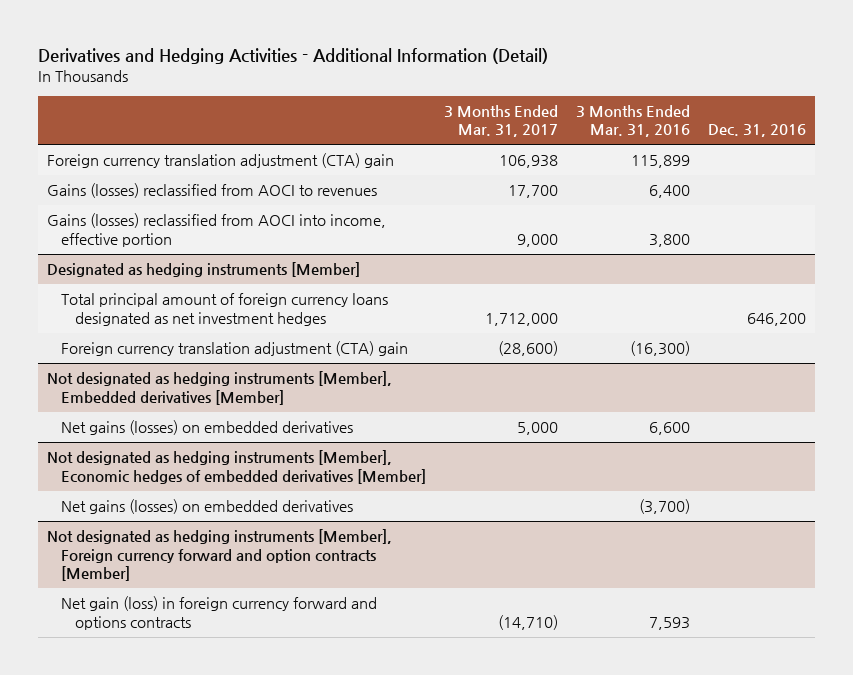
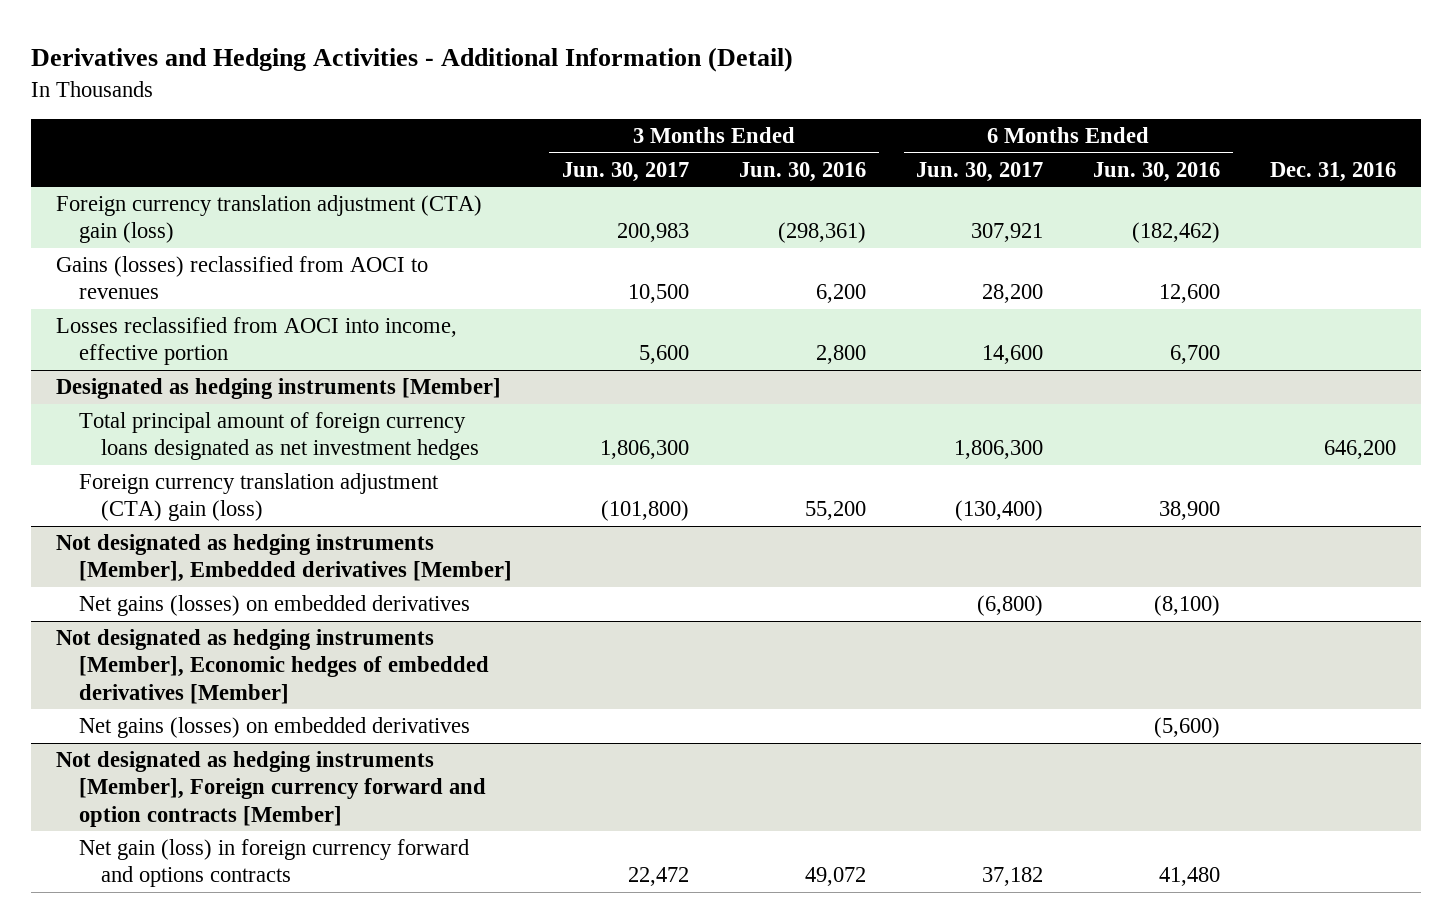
- | 3 Months Ended Mar. 31, 2017 | 3 Months Ended Mar. 31, 2016 | Dec. 31, 2016
+ | 3 Months Ended Jun. 30, 2017 | 3 Months Ended Jun. 30, 2016 | 6 Months Ended Jun. 30, 2017 | 6 Months Ended Jun. 30, 2016 | Dec. 31, 2016
- Foreign currency translation adjustment (CTA) gain | 106,938 | 115,899 |
+ Foreign currency translation adjustment (CTA) gain (loss) | 200,983 | (298,361) | 307,921 | (182,462) |
- Gains (losses) reclassified from AOCI into income, effective portion | 9,000 | 3,800 |
+ Losses reclassified from AOCI into income, effective portion | 5,600 | 2,800 | 14,600 | 6,700 |
@ Designated as hedging instruments [Member]
- Foreign currency translation adjustment (CTA) gain | (28,600) | (16,300) |
+ Foreign currency translation adjustment (CTA) gain (loss) | (101,800) | 55,200 | (130,400) | 38,900 |

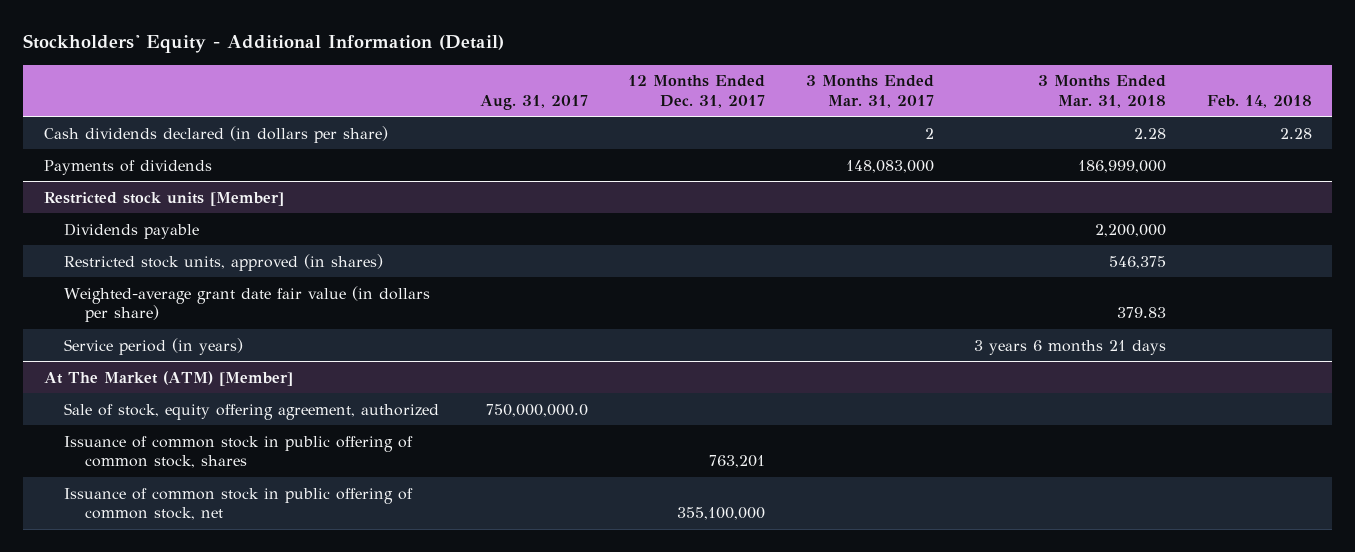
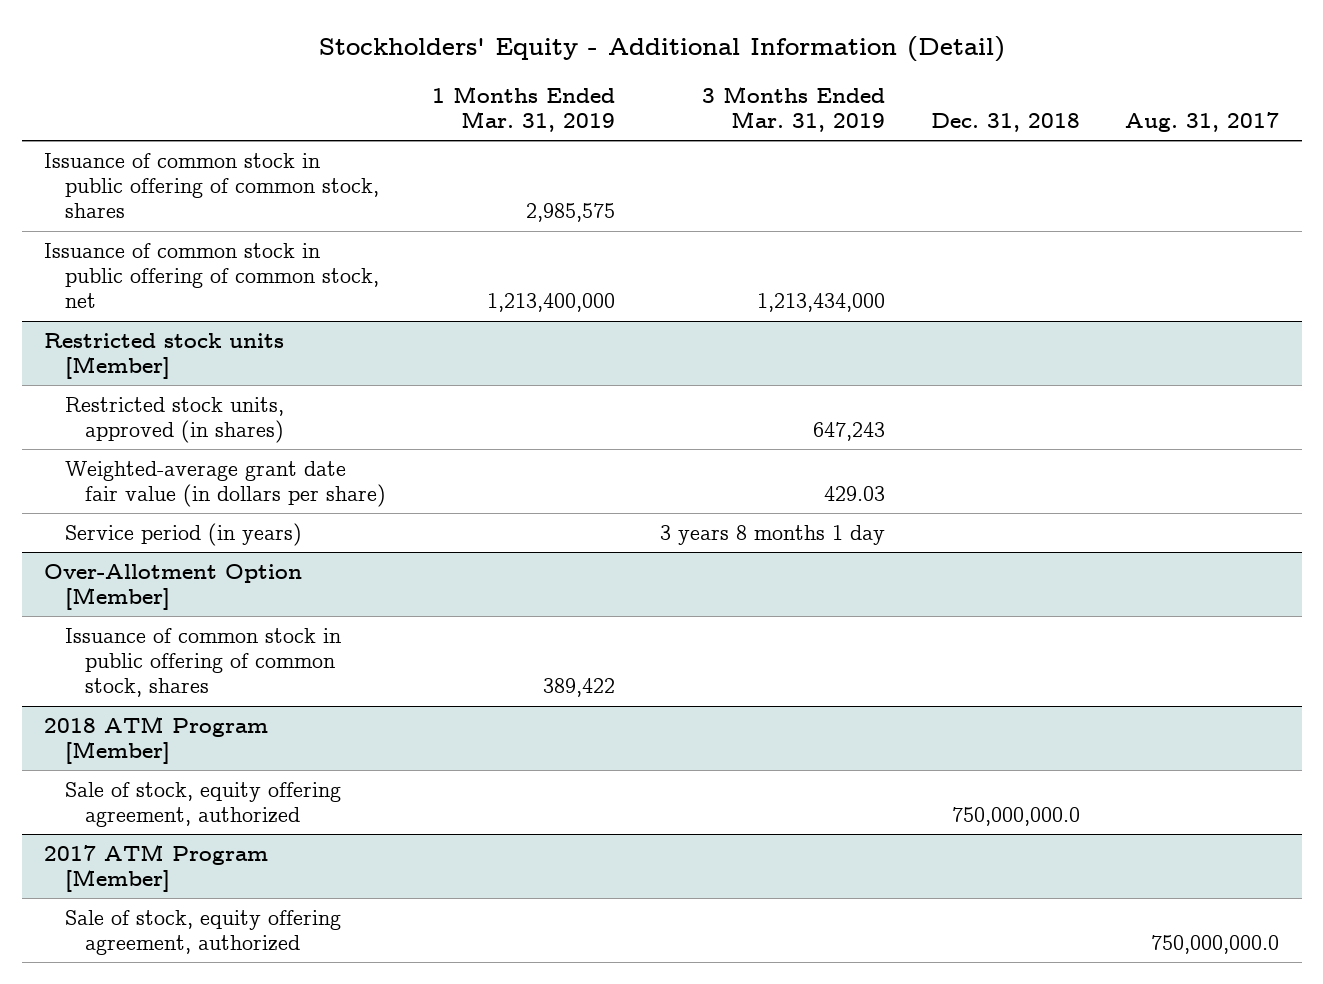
- | Aug. 31, 2017 | 12 Months Ended Dec. 31, 2017 | 3 Months Ended Mar. 31, 2017 | 3 Months Ended Mar. 31, 2018 | Feb. 14, 2018
+ | 1 Months Ended Mar. 31, 2019 | 3 Months Ended Mar. 31, 2019 | Dec. 31, 2018 | Aug. 31, 2017
- Cash dividends declared (in dollars per share) | | | 2 | 2.28 | 2.28
- Payments of dividends | | | 148,083,000 | 186,999,000 |
+ Issuance of common stock in public offering of common stock, shares | 2,985,575 | | |
+ Issuance of common stock in public offering of common stock, net | 1,213,400,000 | 1,213,434,000 | |
@ Restricted stock units [Member]
- Dividends payable | | | | 2,200,000 |
- At The Market (ATM) [Member]
+ Over-Allotment Option [Member]
+ Issuance of common stock in public offering of common stock, shares | 389,422 | | |
+ 2018 ATM Program [Member]
+ Sale of stock, equity offering agreement, authorized | | | 750,000,000.0 |
+ 2017 ATM Program [Member]
- Issuance of common stock in public offering of common stock, shares | | 763,201 | | |
- Issuance of common stock in public offering of common stock, net | | 355,100,000 | | |

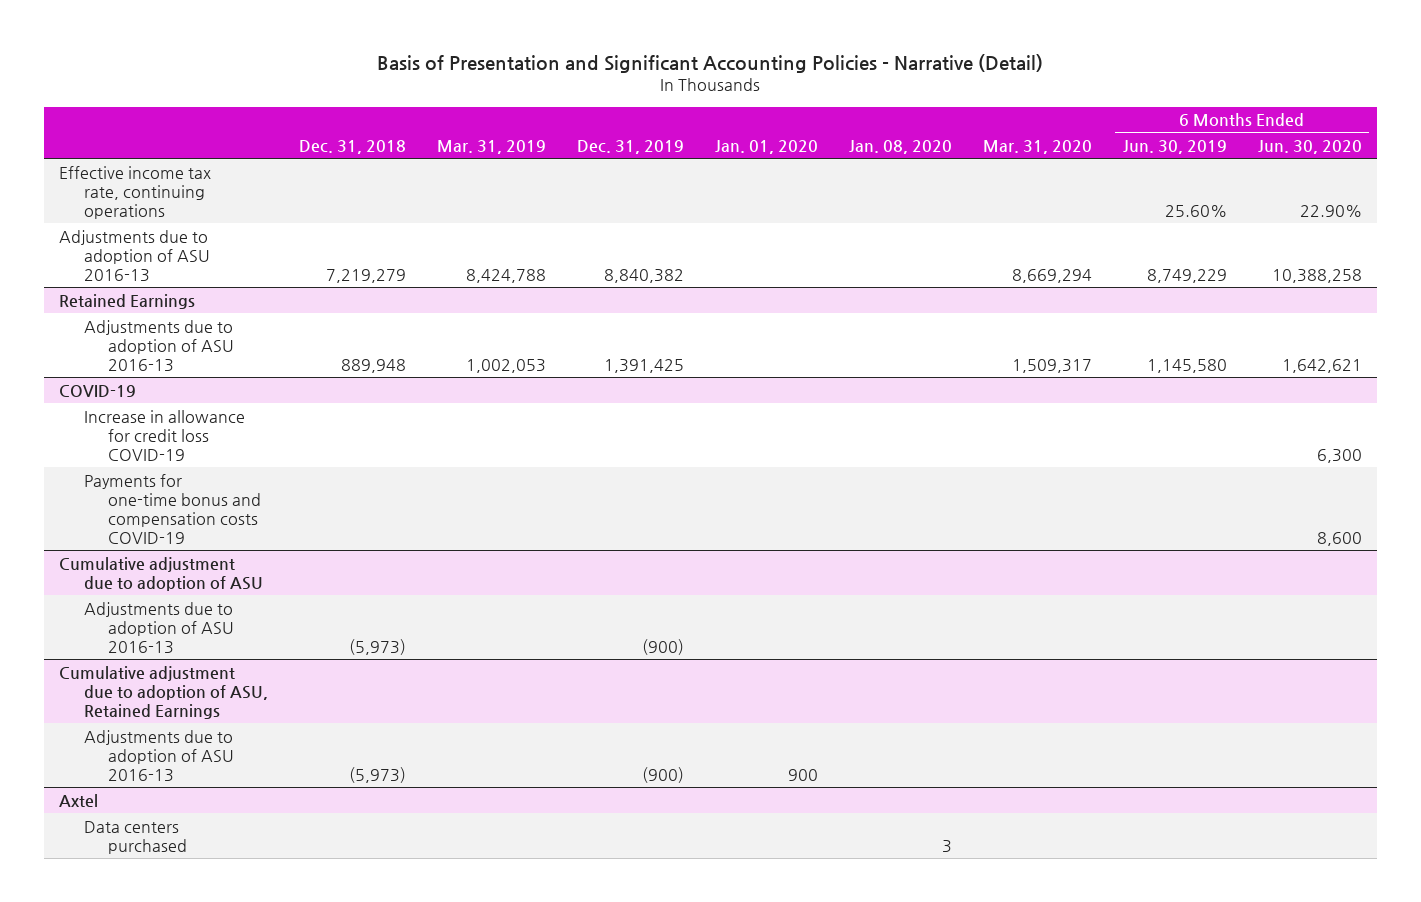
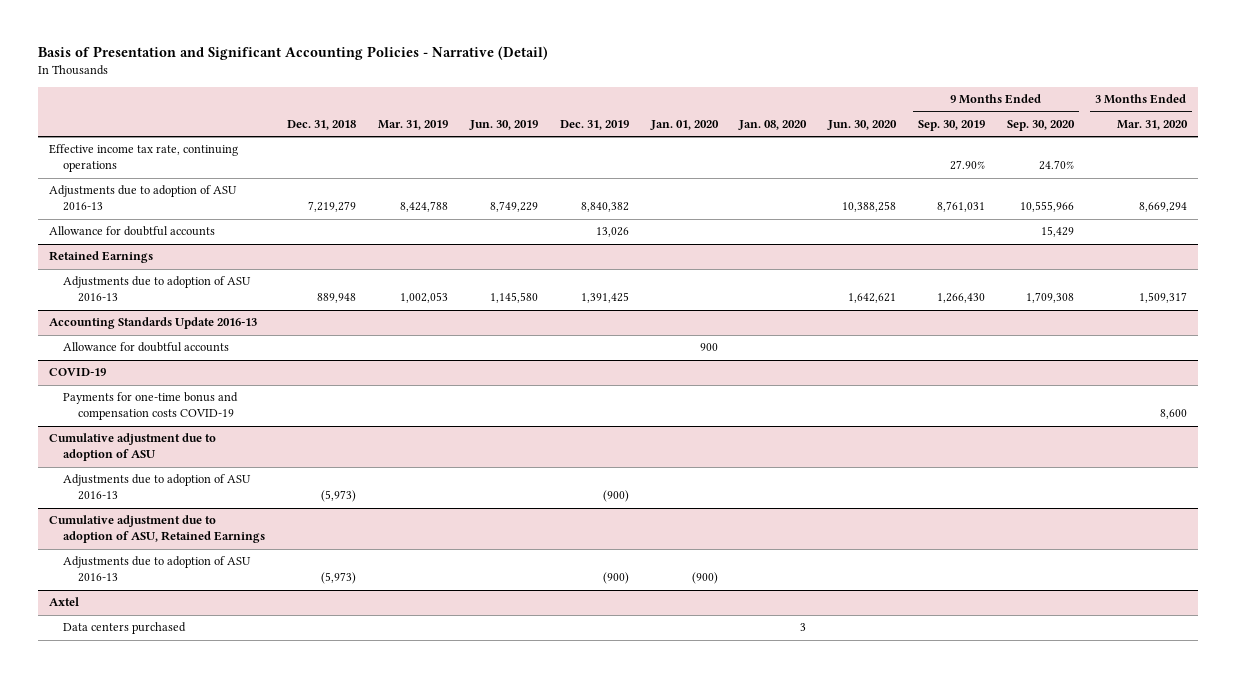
- | Dec. 31, 2018 | Mar. 31, 2019 | Dec. 31, 2019 | Jan. 01, 2020 | Jan. 08, 2020 | Mar. 31, 2020 | 6 Months Ended Jun. 30, 2019 | 6 Months Ended Jun. 30, 2020
+ | Dec. 31, 2018 | Mar. 31, 2019 | Jun. 30, 2019 | Dec. 31, 2019 | Jan. 01, 2020 | Jan. 08, 2020 | Jun. 30, 2020 | 9 Months Ended Sep. 30, 2019 | 9 Months Ended Sep. 30, 2020 | 3 Months Ended Mar. 31, 2020
+ Allowance for doubtful accounts | | | | 13,026 | | | | | 15,429 |
+ Accounting Standards Update 2016-13
+ Allowance for doubtful accounts | | | | | 900 | | | | |
@ COVID-19
- Increase in allowance for credit loss COVID-19 | | | | | | | | 6,300
@ Cumulative adjustment due to adoption of ASU, Retained Earnings
- Adjustments due to adoption of ASU 2016-13 | (5,973) | | (900) | 900 | | | |
+ Adjustments due to adoption of ASU 2016-13 | (5,973) | | | (900) | (900) | | | | |

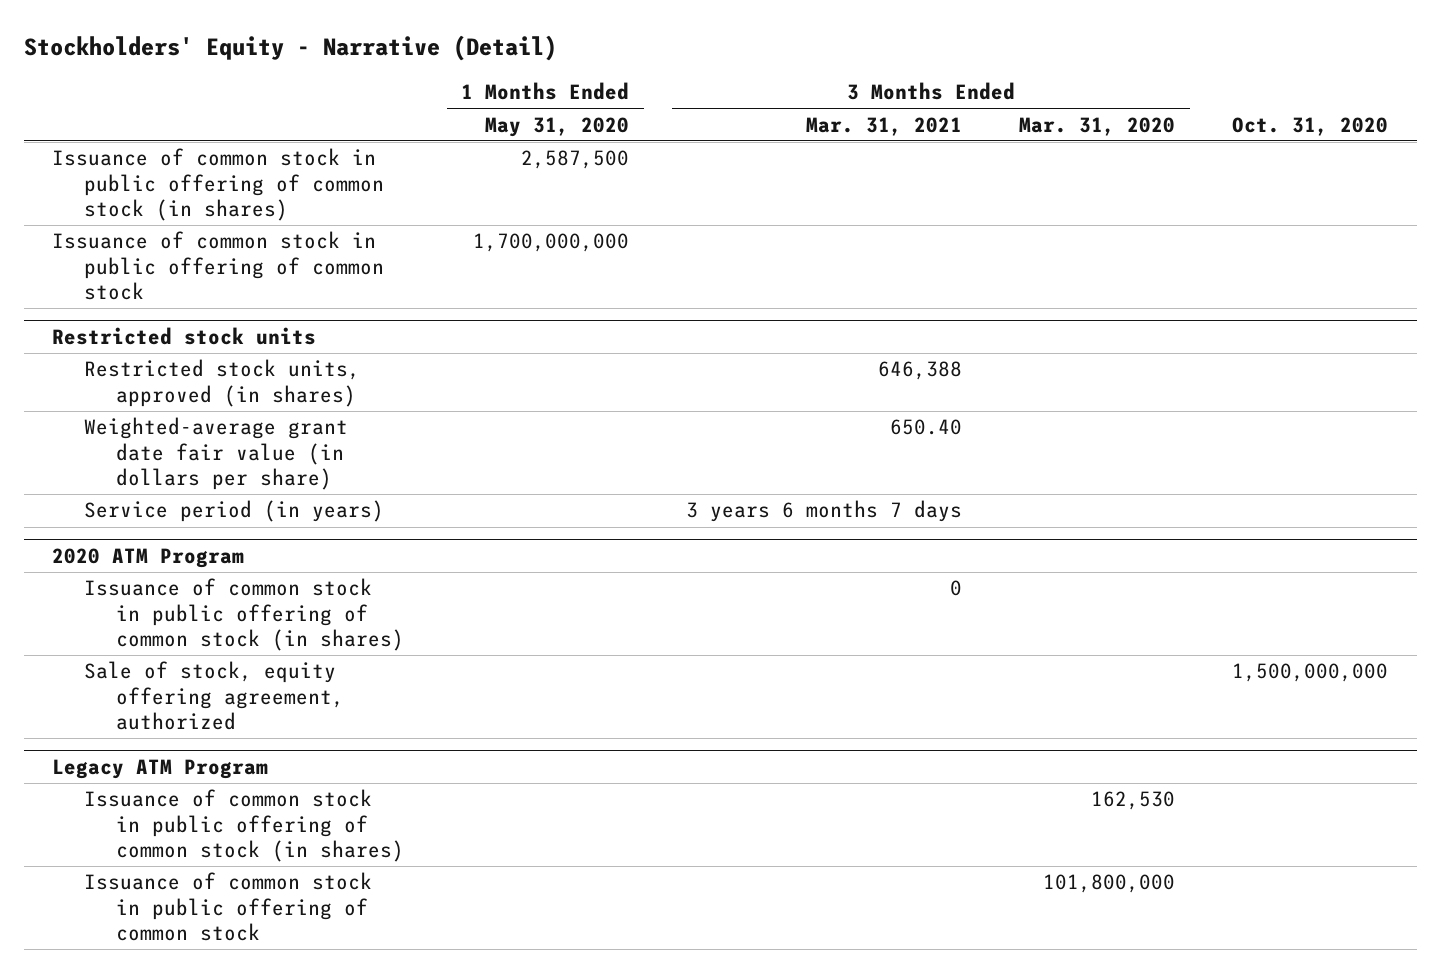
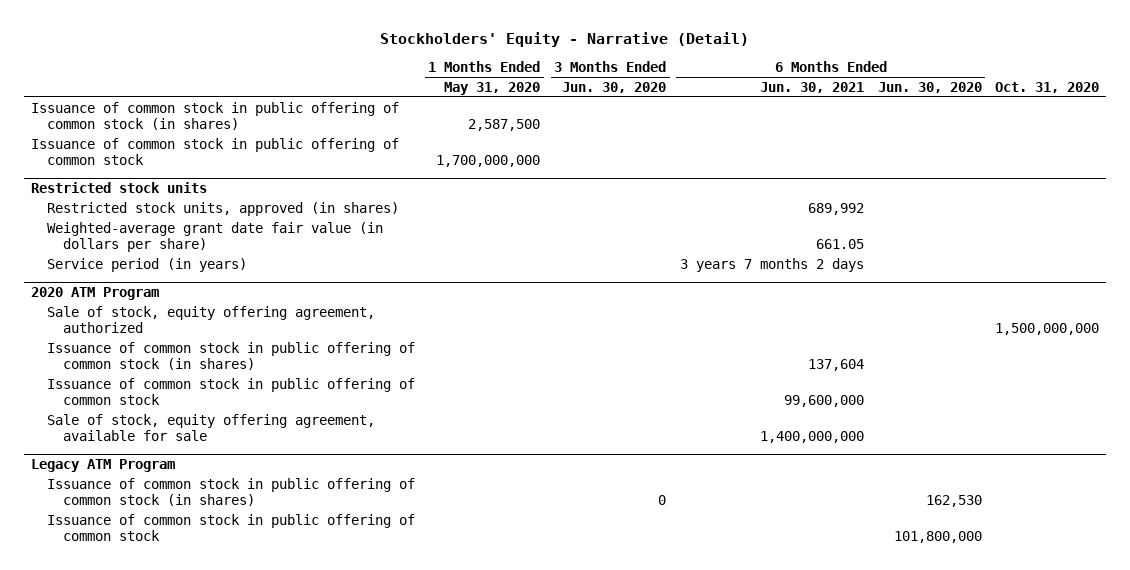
- | 1 Months Ended May 31, 2020 | 3 Months Ended Mar. 31, 2021 | 3 Months Ended Mar. 31, 2020 | Oct. 31, 2020
+ | 1 Months Ended May 31, 2020 | 3 Months Ended Jun. 30, 2020 | 6 Months Ended Jun. 30, 2021 | 6 Months Ended Jun. 30, 2020 | Oct. 31, 2020
@ 2020 ATM Program
moved down: Issuance of common stock in public offering of common stock (in shares) | | | 137,604 | |
+ Issuance of common stock in public offering of common stock | | | 99,600,000 | |
+ Sale of stock, equity offering agreement, available for sale | | | 1,400,000,000 | |

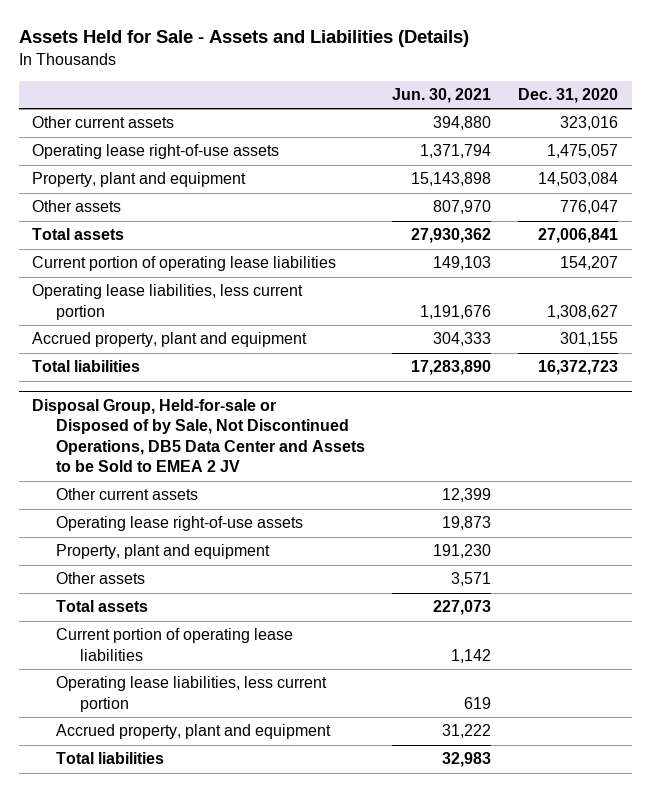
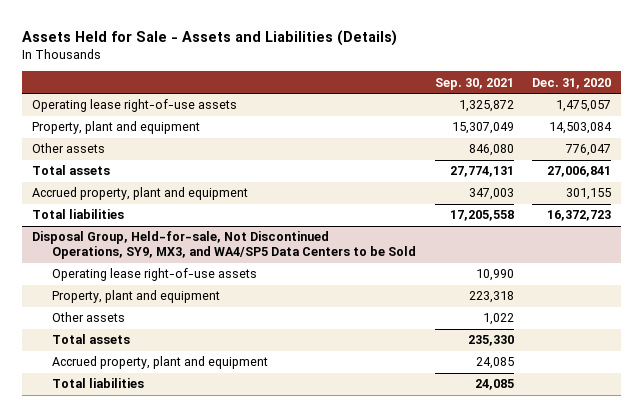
- | Jun. 30, 2021 | Dec. 31, 2020
+ | Sep. 30, 2021 | Dec. 31, 2020
- Other current assets | 394,880 | 323,016
- Current portion of operating lease liabilities | 149,103 | 154,207
- Operating lease liabilities, less current portion | 1,191,676 | 1,308,627
- Disposal Group, Held-for-sale or Disposed of by Sale, Not Discontinued Operations, DB5 Data Center and Assets to be Sold to EMEA 2 JV
- Other current assets | 12,399 |
+ Disposal Group, Held-for-sale, Not Discontinued Operations, SY9, MX3, and WA4/SP5 Data Centers to be Sold
- Current portion of operating lease liabilities | 1,142 |
- Operating lease liabilities, less current portion | 619 |

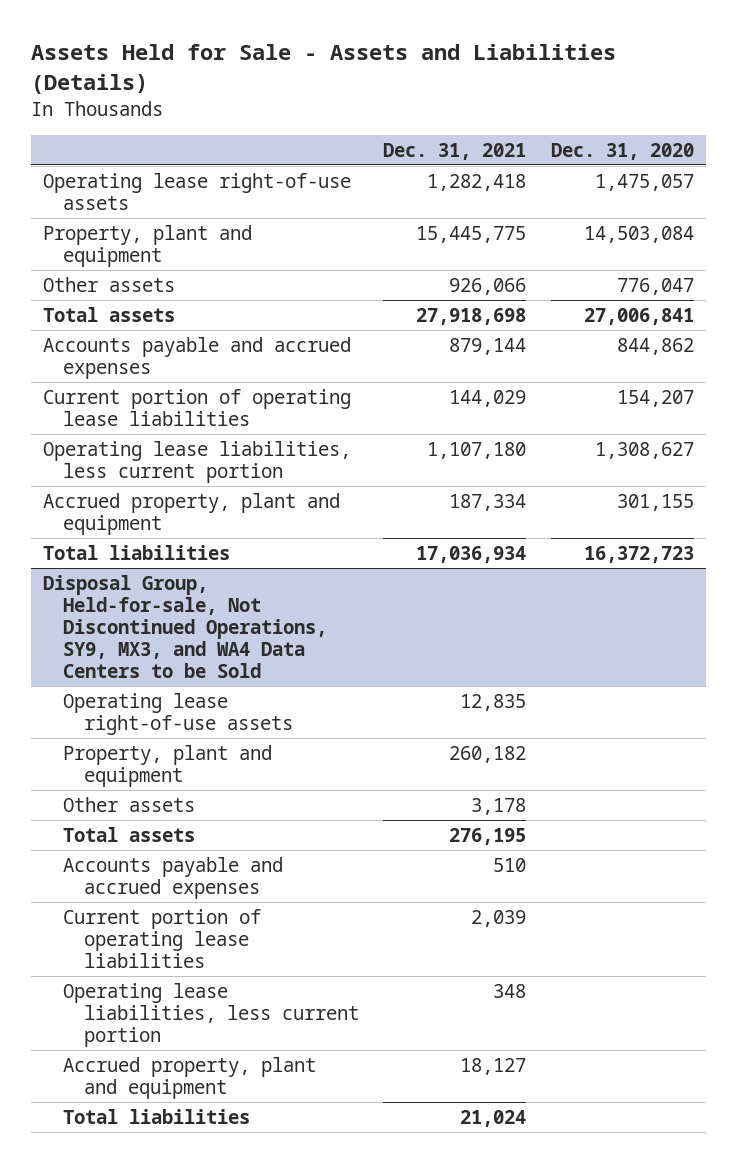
- | Sep. 30, 2021 | Dec. 31, 2020
+ | Dec. 31, 2021 | Dec. 31, 2020
+ Accounts payable and accrued expenses | 879,144 | 844,862
+ Current portion of operating lease liabilities | 144,029 | 154,207
+ Operating lease liabilities, less current portion | 1,107,180 | 1,308,627
- Disposal Group, Held-for-sale, Not Discontinued Operations, SY9, MX3, and WA4/SP5 Data Centers to be Sold
+ Disposal Group, Held-for-sale, Not Discontinued Operations, SY9, MX3, and WA4 Data Centers to be Sold
+ Accounts payable and accrued expenses | 510 |
+ Current portion of operating lease liabilities | 2,039 |
+ Operating lease liabilities, less current portion | 348 |

